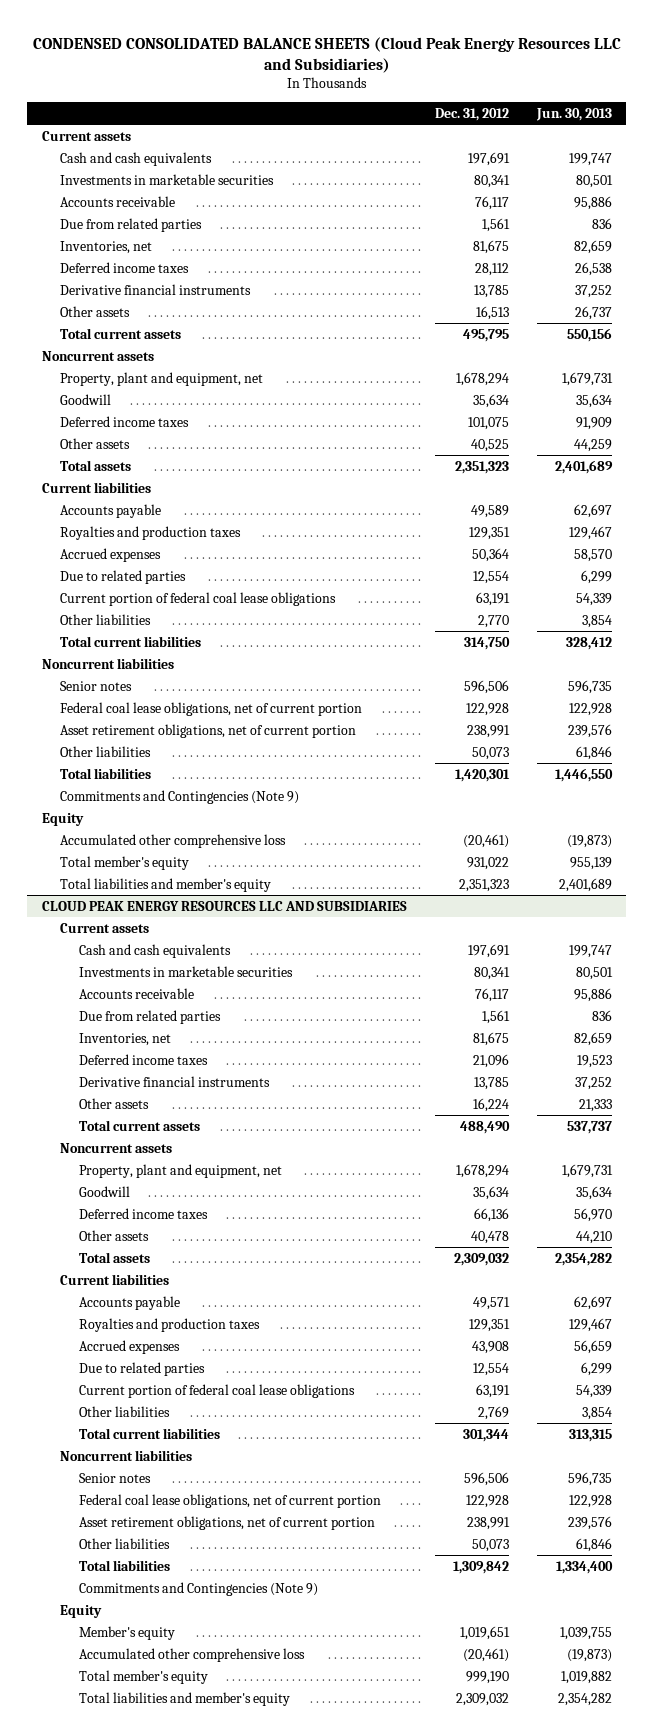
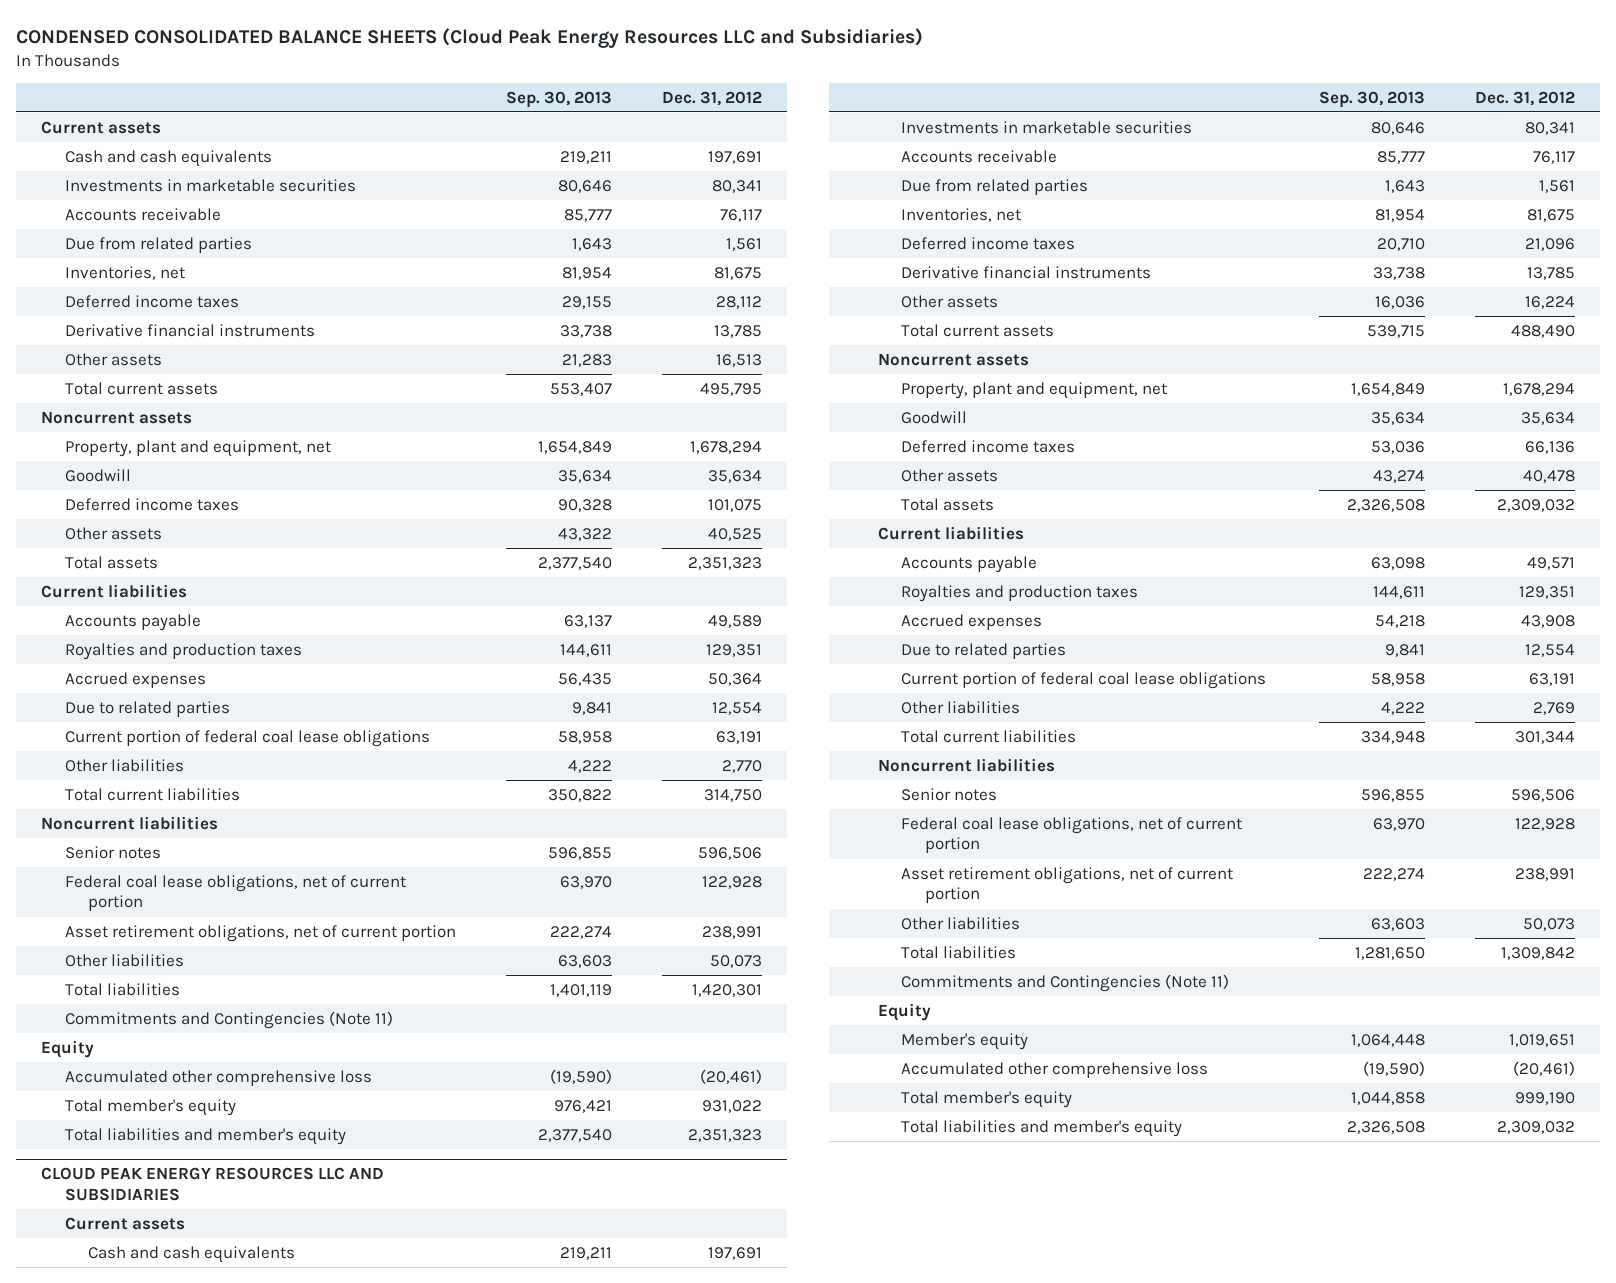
- | Dec. 31, 2012 | Jun. 30, 2013
+ | Sep. 30, 2013 | Dec. 31, 2012
- Commitments and Contingencies (Note 9)
+ Commitments and Contingencies (Note 11)
@ CLOUD PEAK ENERGY RESOURCES LLC AND SUBSIDIARIES
- Commitments and Contingencies (Note 9)
+ Commitments and Contingencies (Note 11)

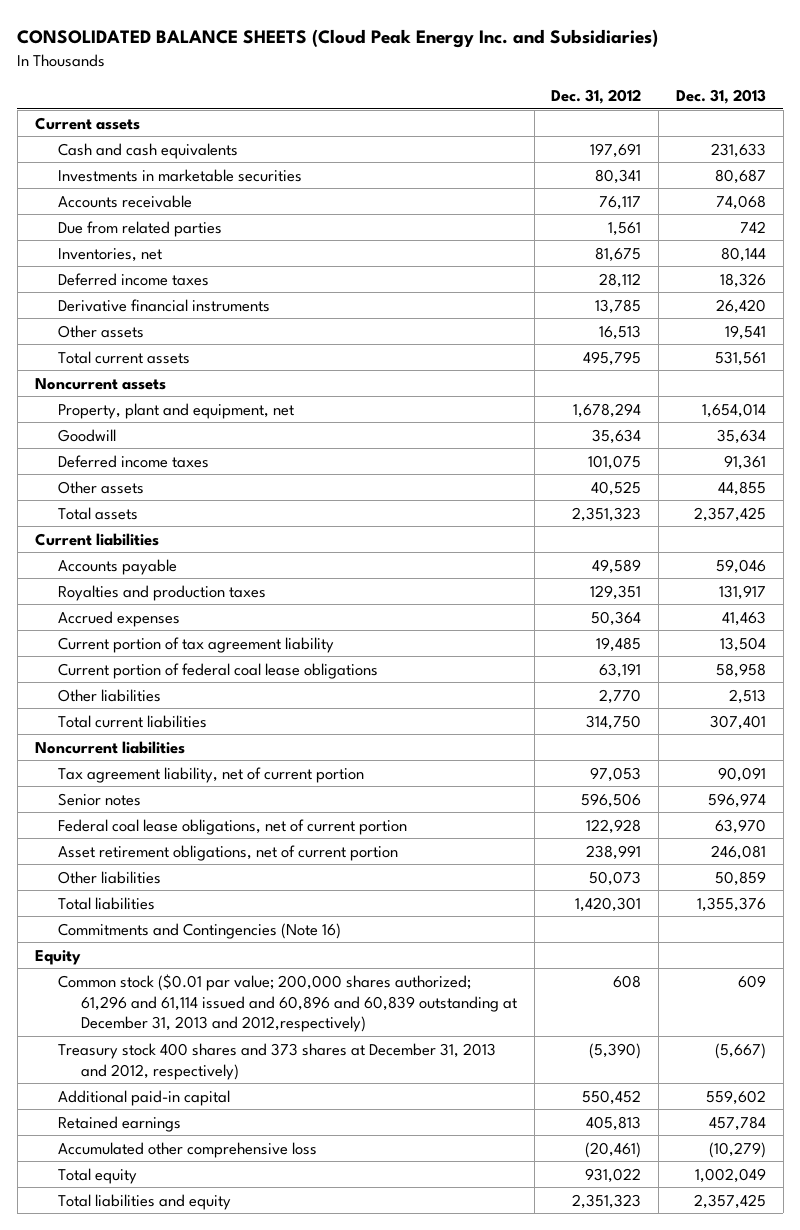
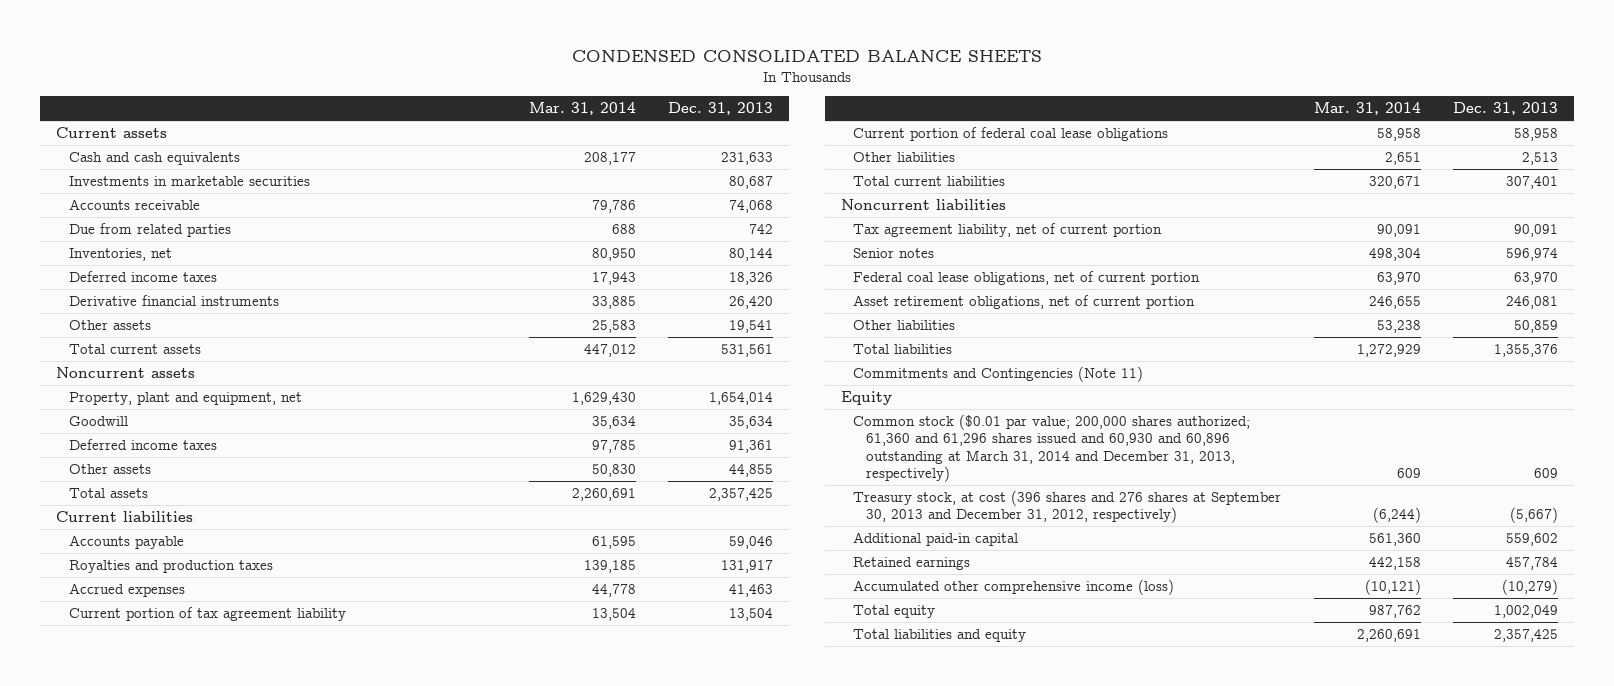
- CONSOLIDATED BALANCE SHEETS (Cloud Peak Energy Inc. and Subsidiaries)
+ CONDENSED CONSOLIDATED BALANCE SHEETS
- | Dec. 31, 2012 | Dec. 31, 2013
+ | Mar. 31, 2014 | Dec. 31, 2013
- Commitments and Contingencies (Note 16)
+ Commitments and Contingencies (Note 11)
- Common stock ($0.01 par value; 200,000 shares authorized; 61,296 and 61,114 issued and 60,896 and 60,839 outstanding at December 31, 2013 and 2012,respectively) | 608 | 609
- Treasury stock 400 shares and 373 shares at December 31, 2013 and 2012, respectively) | (5,390) | (5,667)
+ Common stock ($0.01 par value; 200,000 shares authorized; 61,360 and 61,296 shares issued and 60,930 and 60,896 outstanding at March 31, 2014 and December 31, 2013, respectively) | 609 | 609
+ Treasury stock, at cost (396 shares and 276 shares at September 30, 2013 and December 31, 2012, respectively) | (6,244) | (5,667)
- Accumulated other comprehensive loss | (20,461) | (10,279)
+ Accumulated other comprehensive income (loss) | (10,121) | (10,279)

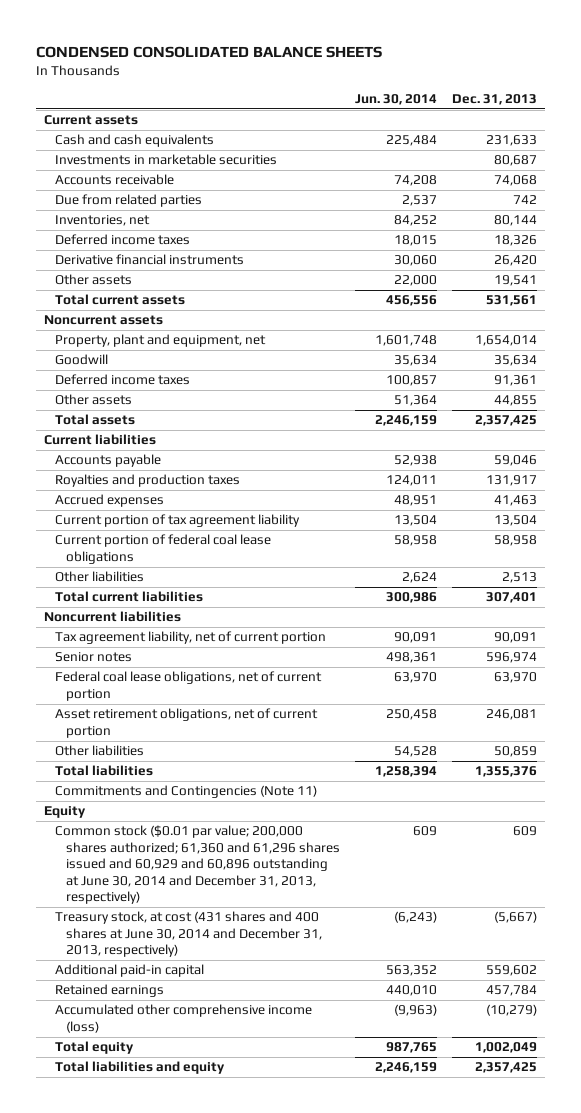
- | Mar. 31, 2014 | Dec. 31, 2013
+ | Jun. 30, 2014 | Dec. 31, 2013
- Common stock ($0.01 par value; 200,000 shares authorized; 61,360 and 61,296 shares issued and 60,930 and 60,896 outstanding at March 31, 2014 and December 31, 2013, respectively) | 609 | 609
- Treasury stock, at cost (396 shares and 276 shares at September 30, 2013 and December 31, 2012, respectively) | (6,244) | (5,667)
+ Common stock ($0.01 par value; 200,000 shares authorized; 61,360 and 61,296 shares issued and 60,929 and 60,896 outstanding at June 30, 2014 and December 31, 2013, respectively) | 609 | 609
+ Treasury stock, at cost (431 shares and 400 shares at June 30, 2014 and December 31, 2013, respectively) | (6,243) | (5,667)

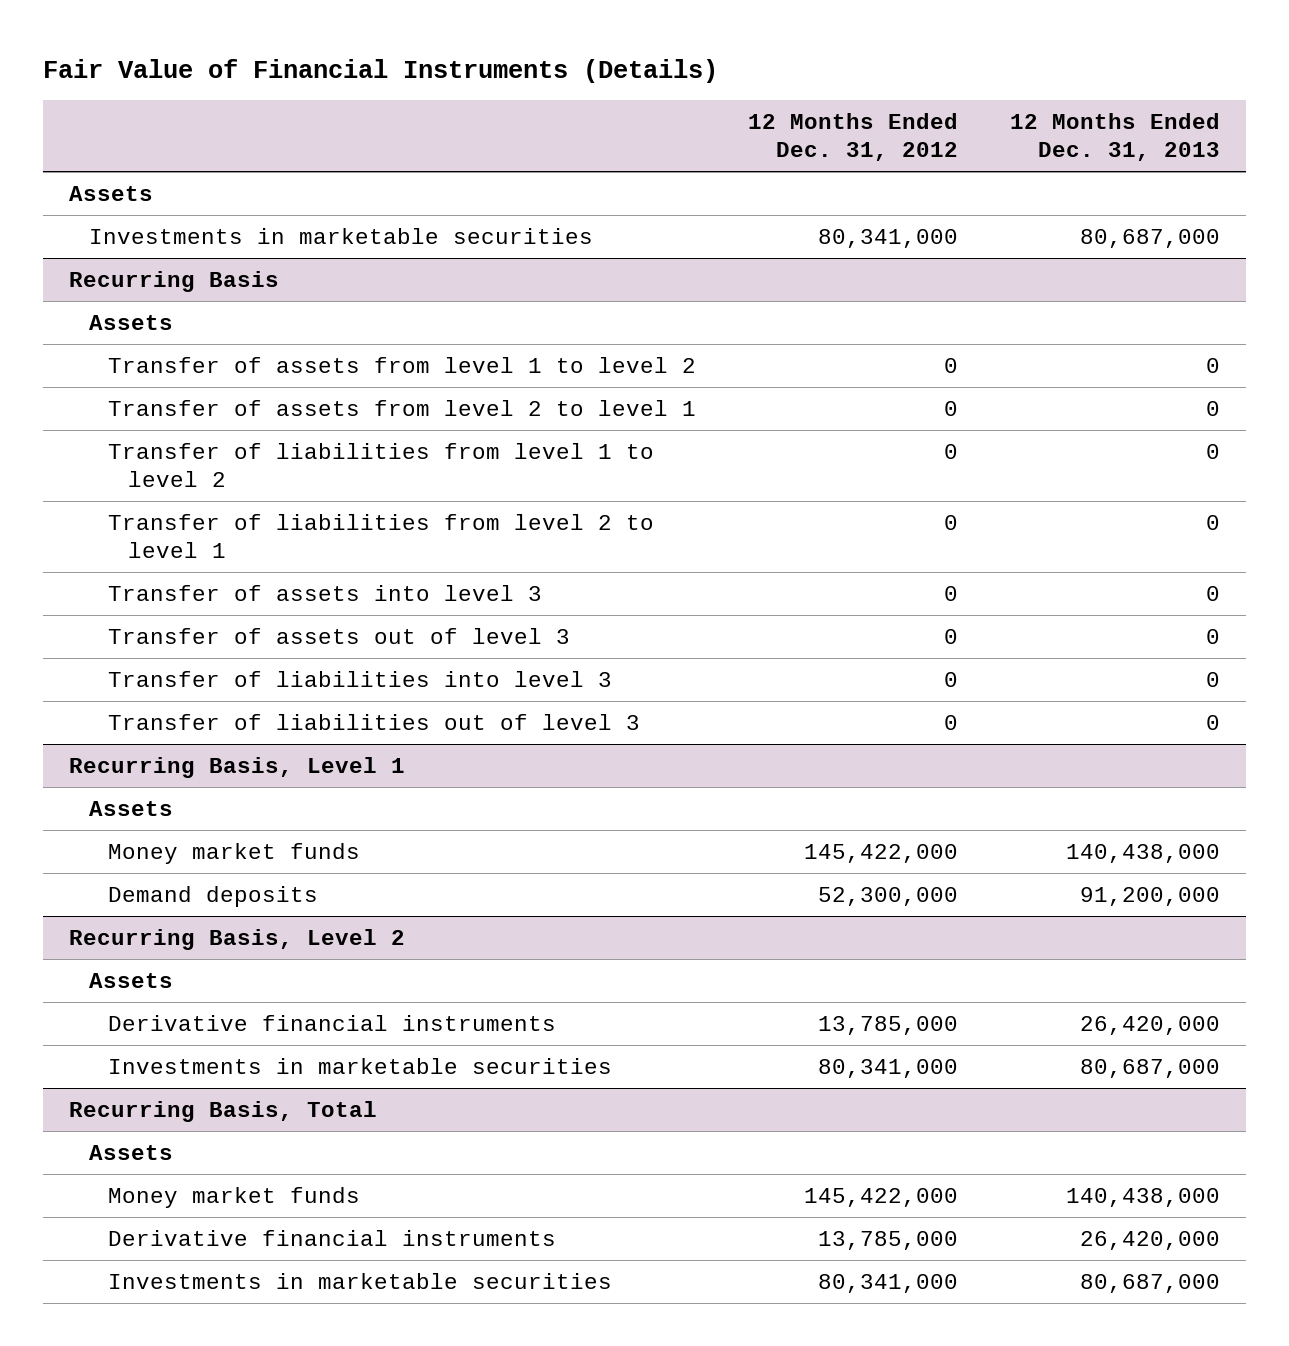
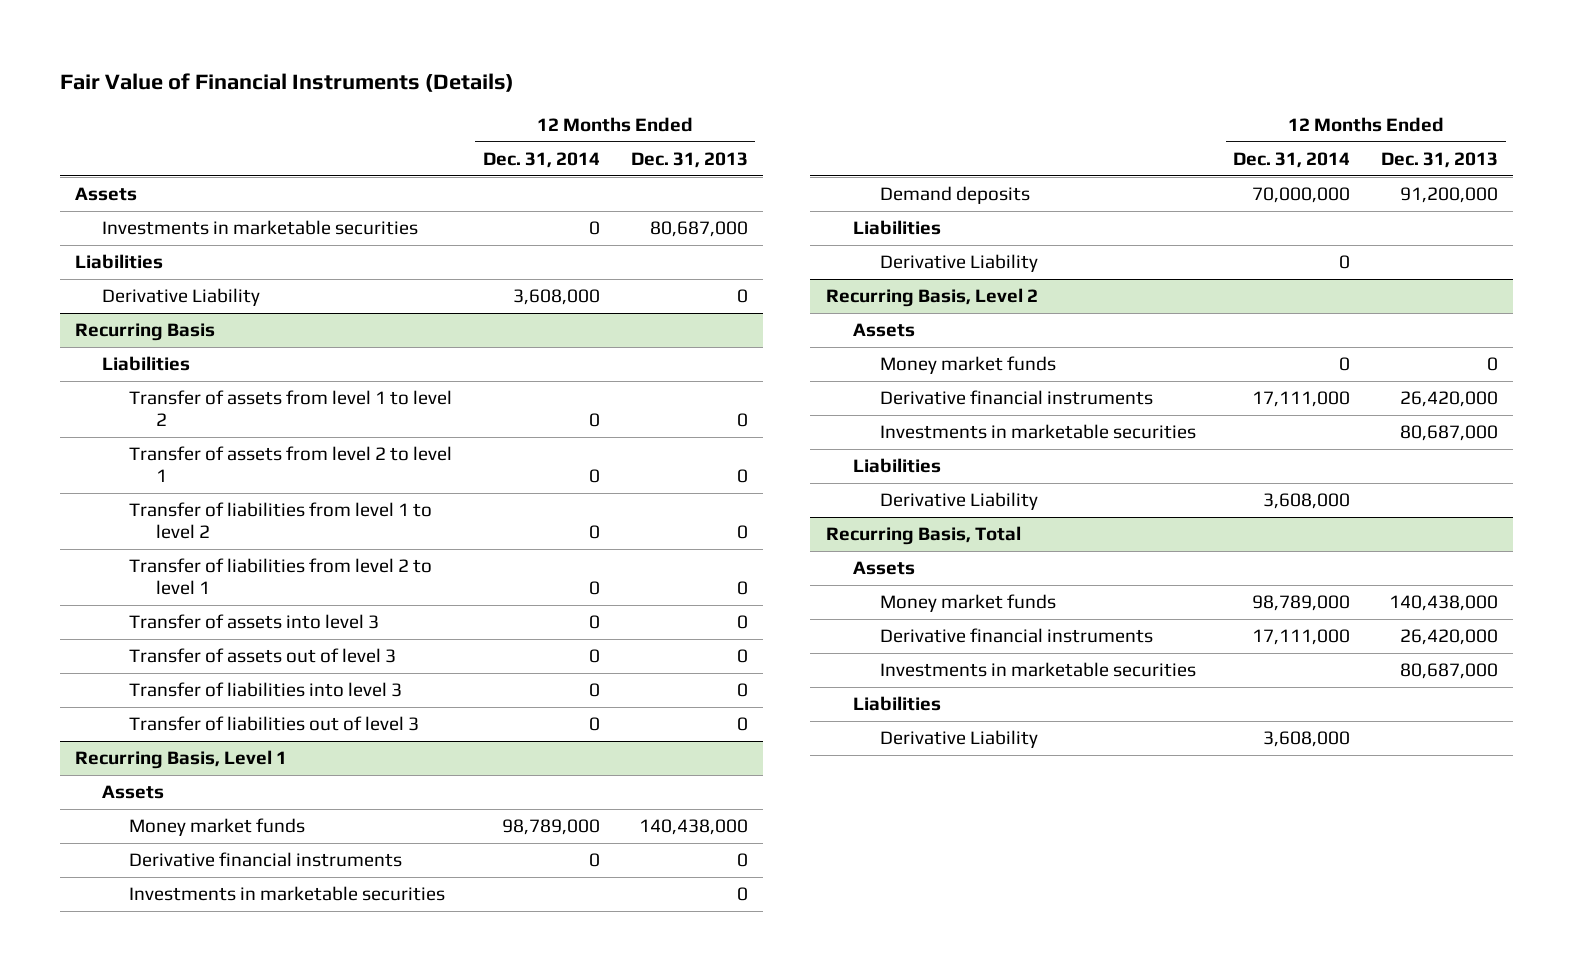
- | 12 Months Ended Dec. 31, 2012 | 12 Months Ended Dec. 31, 2013
+ | 12 Months Ended Dec. 31, 2014 | 12 Months Ended Dec. 31, 2013
+ Liabilities
+ Derivative Liability | 3,608,000 | 0
@ Recurring Basis
- Assets
+ Liabilities
@ Recurring Basis, Level 1
+ Derivative financial instruments | 0 | 0
+ Investments in marketable securities | | 0
+ Liabilities
+ Derivative Liability | 0 |
@ Recurring Basis, Level 2
+ Money market funds | 0 | 0
+ Liabilities
+ Derivative Liability | 3,608,000 |
@ Recurring Basis, Total
+ Liabilities
+ Derivative Liability | 3,608,000 |

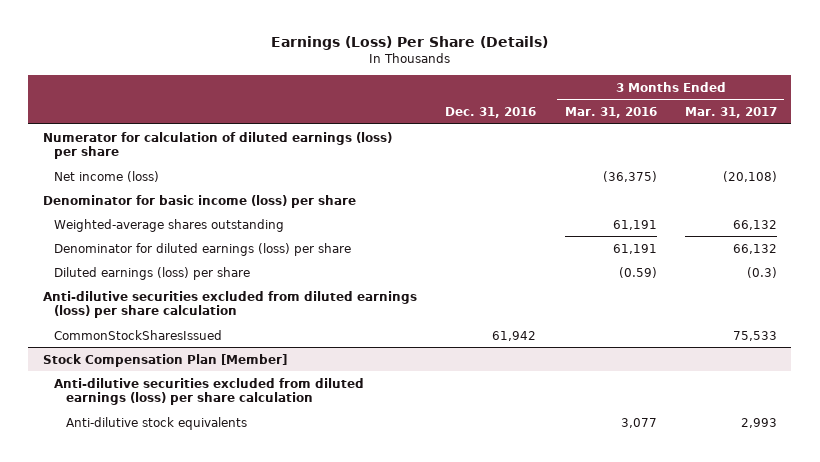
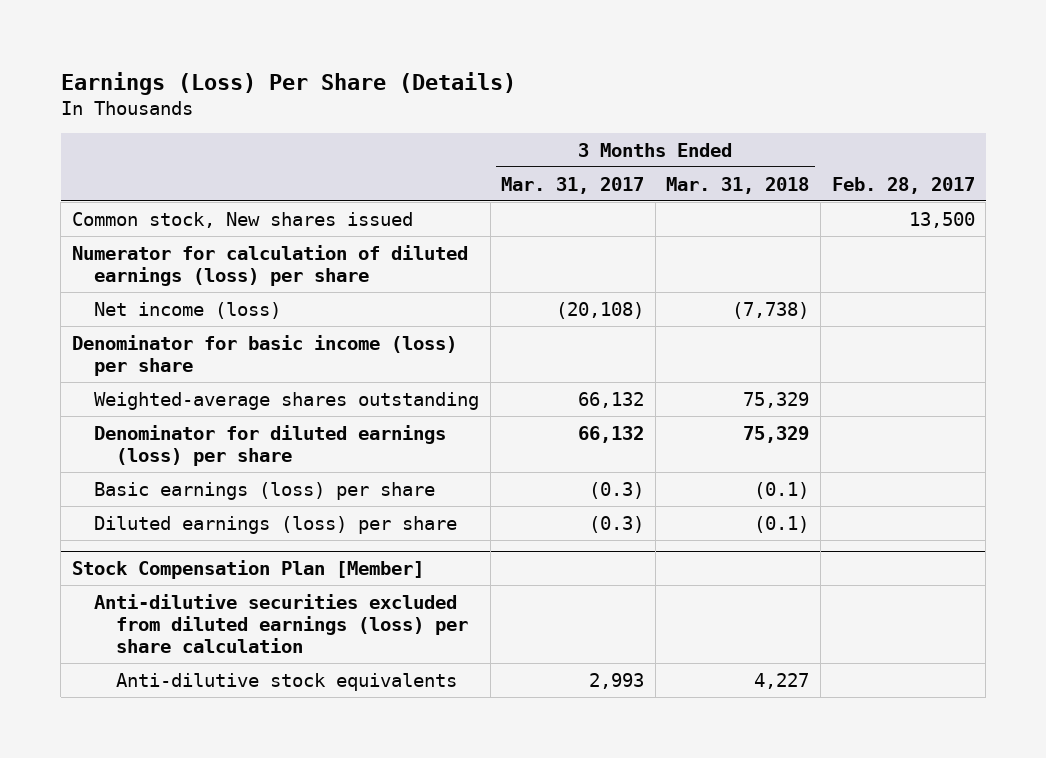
- | Dec. 31, 2016 | 3 Months Ended Mar. 31, 2016 | 3 Months Ended Mar. 31, 2017
+ | 3 Months Ended Mar. 31, 2017 | 3 Months Ended Mar. 31, 2018 | Feb. 28, 2017
+ Common stock, New shares issued | | | 13,500
+ Basic earnings (loss) per share | (0.3) | (0.1) |
- Anti-dilutive securities excluded from diluted earnings (loss) per share calculation
- CommonStockSharesIssued | 61,942 | | 75,533

